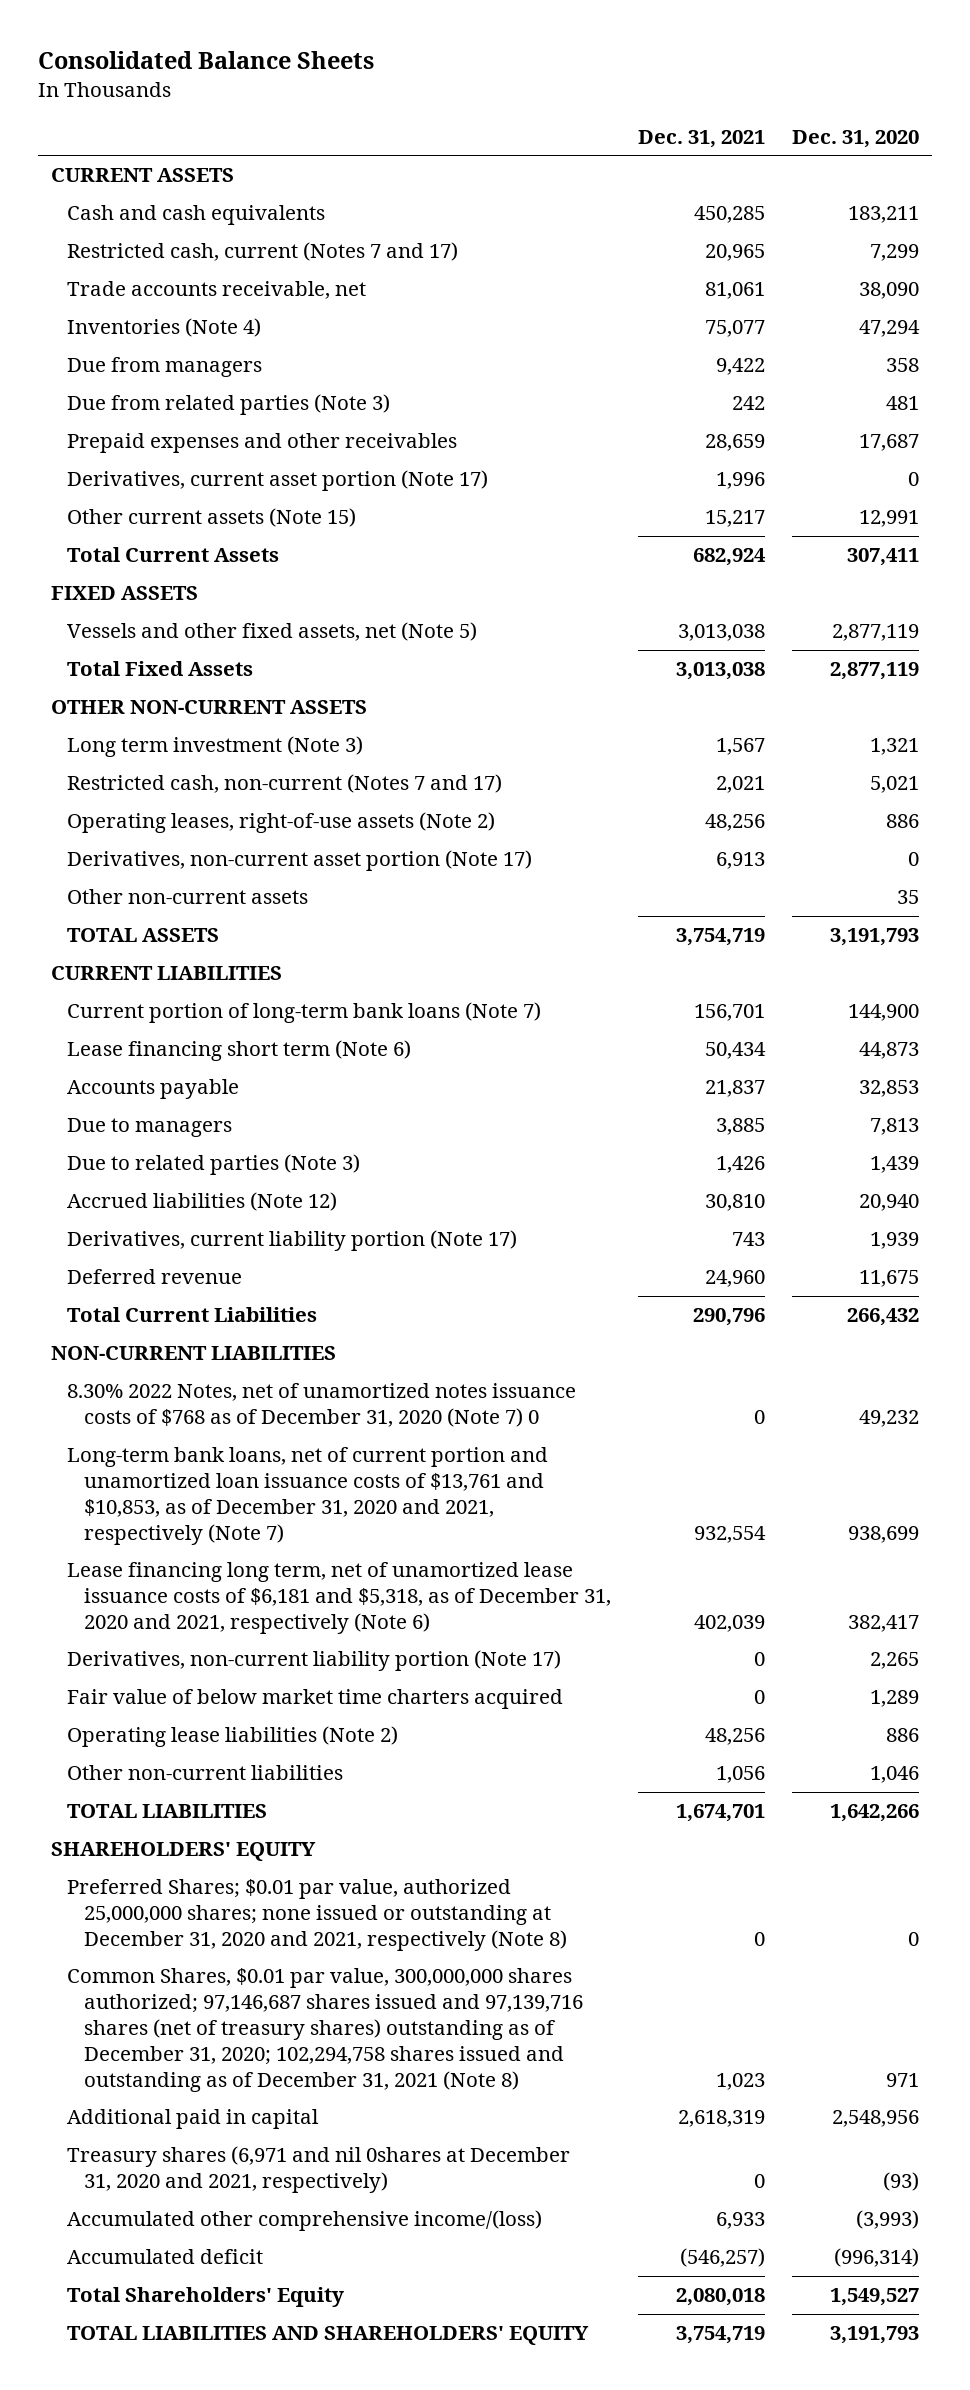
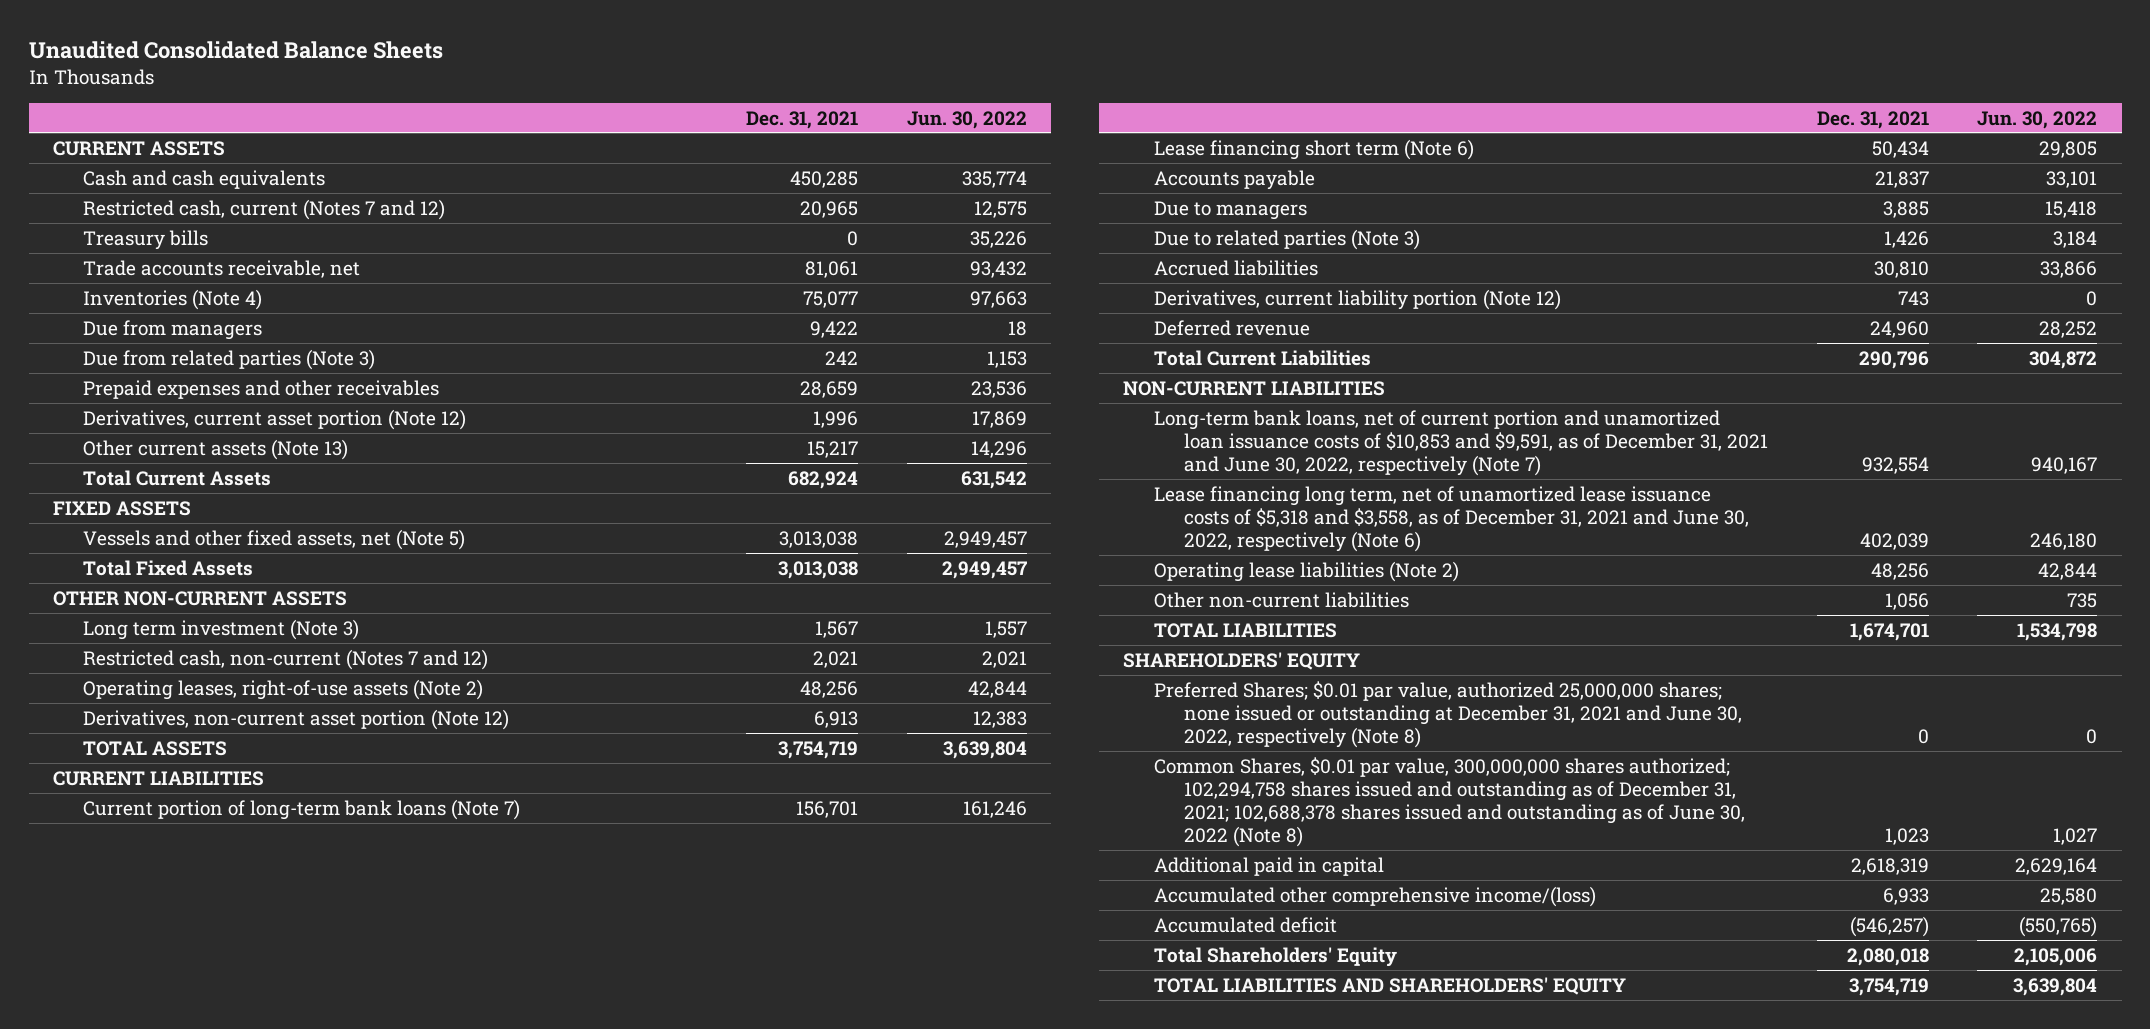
- Consolidated Balance Sheets
+ Unaudited Consolidated Balance Sheets
- | Dec. 31, 2021 | Dec. 31, 2020
+ | Dec. 31, 2021 | Jun. 30, 2022
- Restricted cash, current (Notes 7 and 17) | 20,965 | 7,299
+ Restricted cash, current (Notes 7 and 12) | 20,965 | 12,575
+ Treasury bills | 0 | 35,226
- Derivatives, current asset portion (Note 17) | 1,996 | 0
- Other current assets (Note 15) | 15,217 | 12,991
+ Derivatives, current asset portion (Note 12) | 1,996 | 17,869
+ Other current assets (Note 13) | 15,217 | 14,296
- Restricted cash, non-current (Notes 7 and 17) | 2,021 | 5,021
+ Restricted cash, non-current (Notes 7 and 12) | 2,021 | 2,021
- Derivatives, non-current asset portion (Note 17) | 6,913 | 0
- Other non-current assets | | 35
+ Derivatives, non-current asset portion (Note 12) | 6,913 | 12,383
- Accrued liabilities (Note 12) | 30,810 | 20,940
- Derivatives, current liability portion (Note 17) | 743 | 1,939
+ Accrued liabilities | 30,810 | 33,866
+ Derivatives, current liability portion (Note 12) | 743 | 0
- 8.30% 2022 Notes, net of unamortized notes issuance costs of $768 as of December 31, 2020 (Note 7) 0 | 0 | 49,232
- Long-term bank loans, net of current portion and unamortized loan issuance costs of $13,761 and $10,853, as of December 31, 2020 and 2021, respectively (Note 7) | 932,554 | 938,699
- Lease financing long term, net of unamortized lease issuance costs of $6,181 and $5,318, as of December 31, 2020 and 2021, respectively (Note 6) | 402,039 | 382,417
- Derivatives, non-current liability portion (Note 17) | 0 | 2,265
- Fair value of below market time charters acquired | 0 | 1,289
+ Long-term bank loans, net of current portion and unamortized loan issuance costs of $10,853 and $9,591, as of December 31, 2021 and June 30, 2022, respectively (Note 7) | 932,554 | 940,167
+ Lease financing long term, net of unamortized lease issuance costs of $5,318 and $3,558, as of December 31, 2021 and June 30, 2022, respectively (Note 6) | 402,039 | 246,180
- Preferred Shares; $0.01 par value, authorized 25,000,000 shares; none issued or outstanding at December 31, 2020 and 2021, respectively (Note 8) | 0 | 0
- Common Shares, $0.01 par value, 300,000,000 shares authorized; 97,146,687 shares issued and 97,139,716 shares (net of treasury shares) outstanding as of December 31, 2020; 102,294,758 shares issued and outstanding as of December 31, 2021 (Note 8) | 1,023 | 971
+ Preferred Shares; $0.01 par value, authorized 25,000,000 shares; none issued or outstanding at December 31, 2021 and June 30, 2022, respectively (Note 8) | 0 | 0
+ Common Shares, $0.01 par value, 300,000,000 shares authorized; 102,294,758 shares issued and outstanding as of December 31, 2021; 102,688,378 shares issued and outstanding as of June 30, 2022 (Note 8) | 1,023 | 1,027
- Treasury shares (6,971 and nil 0shares at December 31, 2020 and 2021, respectively) | 0 | (93)

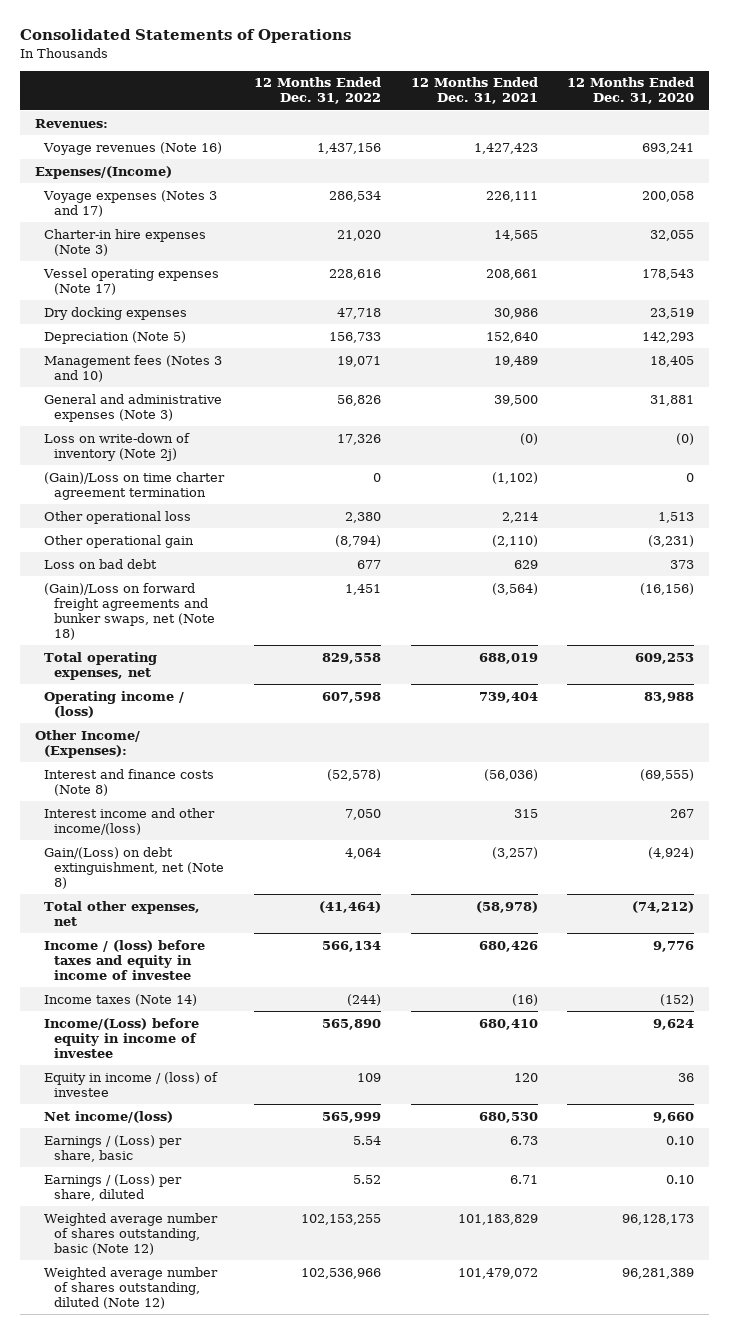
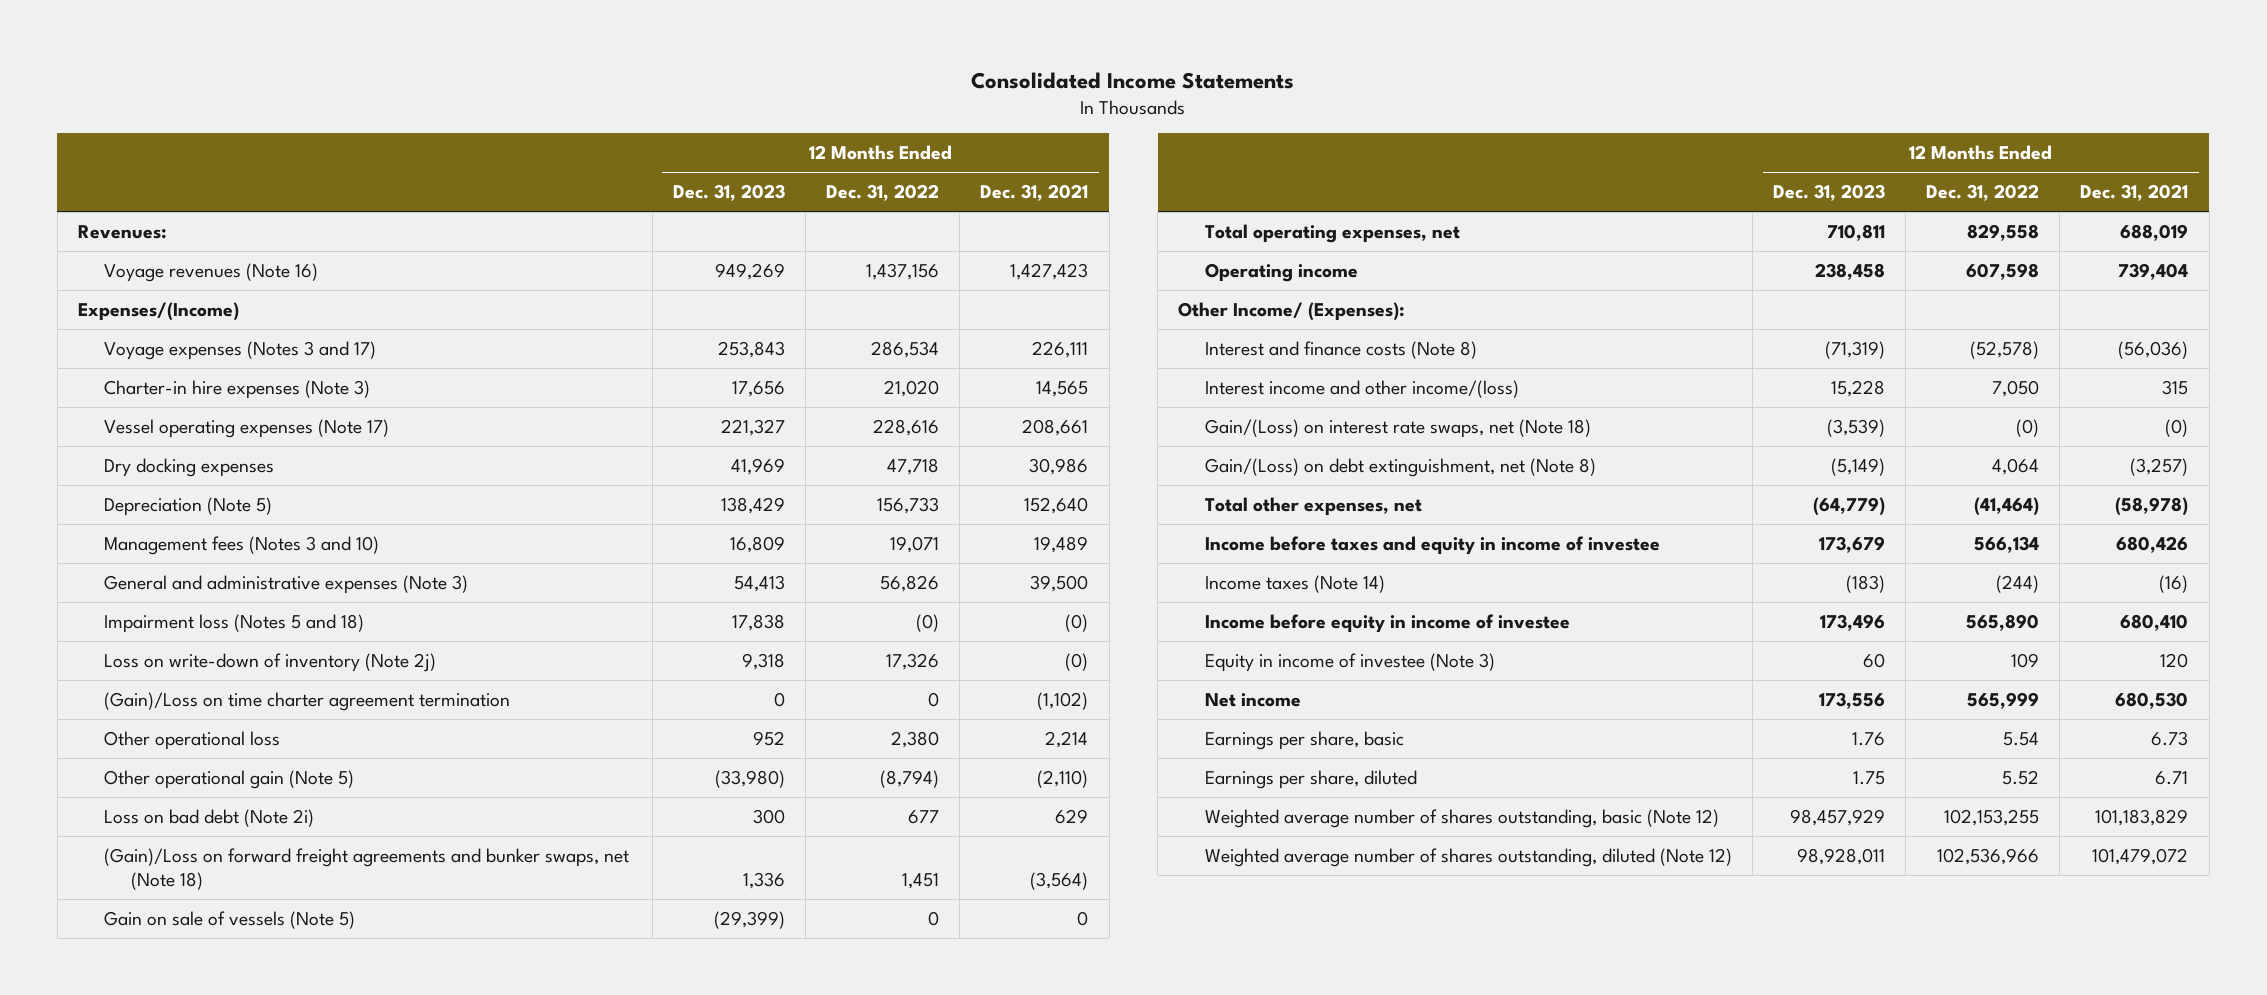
- Consolidated Statements of Operations
+ Consolidated Income Statements
- | 12 Months Ended Dec. 31, 2022 | 12 Months Ended Dec. 31, 2021 | 12 Months Ended Dec. 31, 2020
+ | 12 Months Ended Dec. 31, 2023 | 12 Months Ended Dec. 31, 2022 | 12 Months Ended Dec. 31, 2021
+ Impairment loss (Notes 5 and 18) | 17,838 | (0) | (0)
- Other operational gain | (8,794) | (2,110) | (3,231)
- Loss on bad debt | 677 | 629 | 373
+ Other operational gain (Note 5) | (33,980) | (8,794) | (2,110)
+ Loss on bad debt (Note 2i) | 300 | 677 | 629
+ Gain on sale of vessels (Note 5) | (29,399) | 0 | 0
- Operating income / (loss) | 607,598 | 739,404 | 83,988
+ Operating income | 238,458 | 607,598 | 739,404
+ Gain/(Loss) on interest rate swaps, net (Note 18) | (3,539) | (0) | (0)
- Income / (loss) before taxes and equity in income of investee | 566,134 | 680,426 | 9,776
+ Income before taxes and equity in income of investee | 173,679 | 566,134 | 680,426
- Income/(Loss) before equity in income of investee | 565,890 | 680,410 | 9,624
- Equity in income / (loss) of investee | 109 | 120 | 36
- Net income/(loss) | 565,999 | 680,530 | 9,660
- Earnings / (Loss) per share, basic | 5.54 | 6.73 | 0.10
- Earnings / (Loss) per share, diluted | 5.52 | 6.71 | 0.10
+ Income before equity in income of investee | 173,496 | 565,890 | 680,410
+ Equity in income of investee (Note 3) | 60 | 109 | 120
+ Net income | 173,556 | 565,999 | 680,530
+ Earnings per share, basic | 1.76 | 5.54 | 6.73
+ Earnings per share, diluted | 1.75 | 5.52 | 6.71

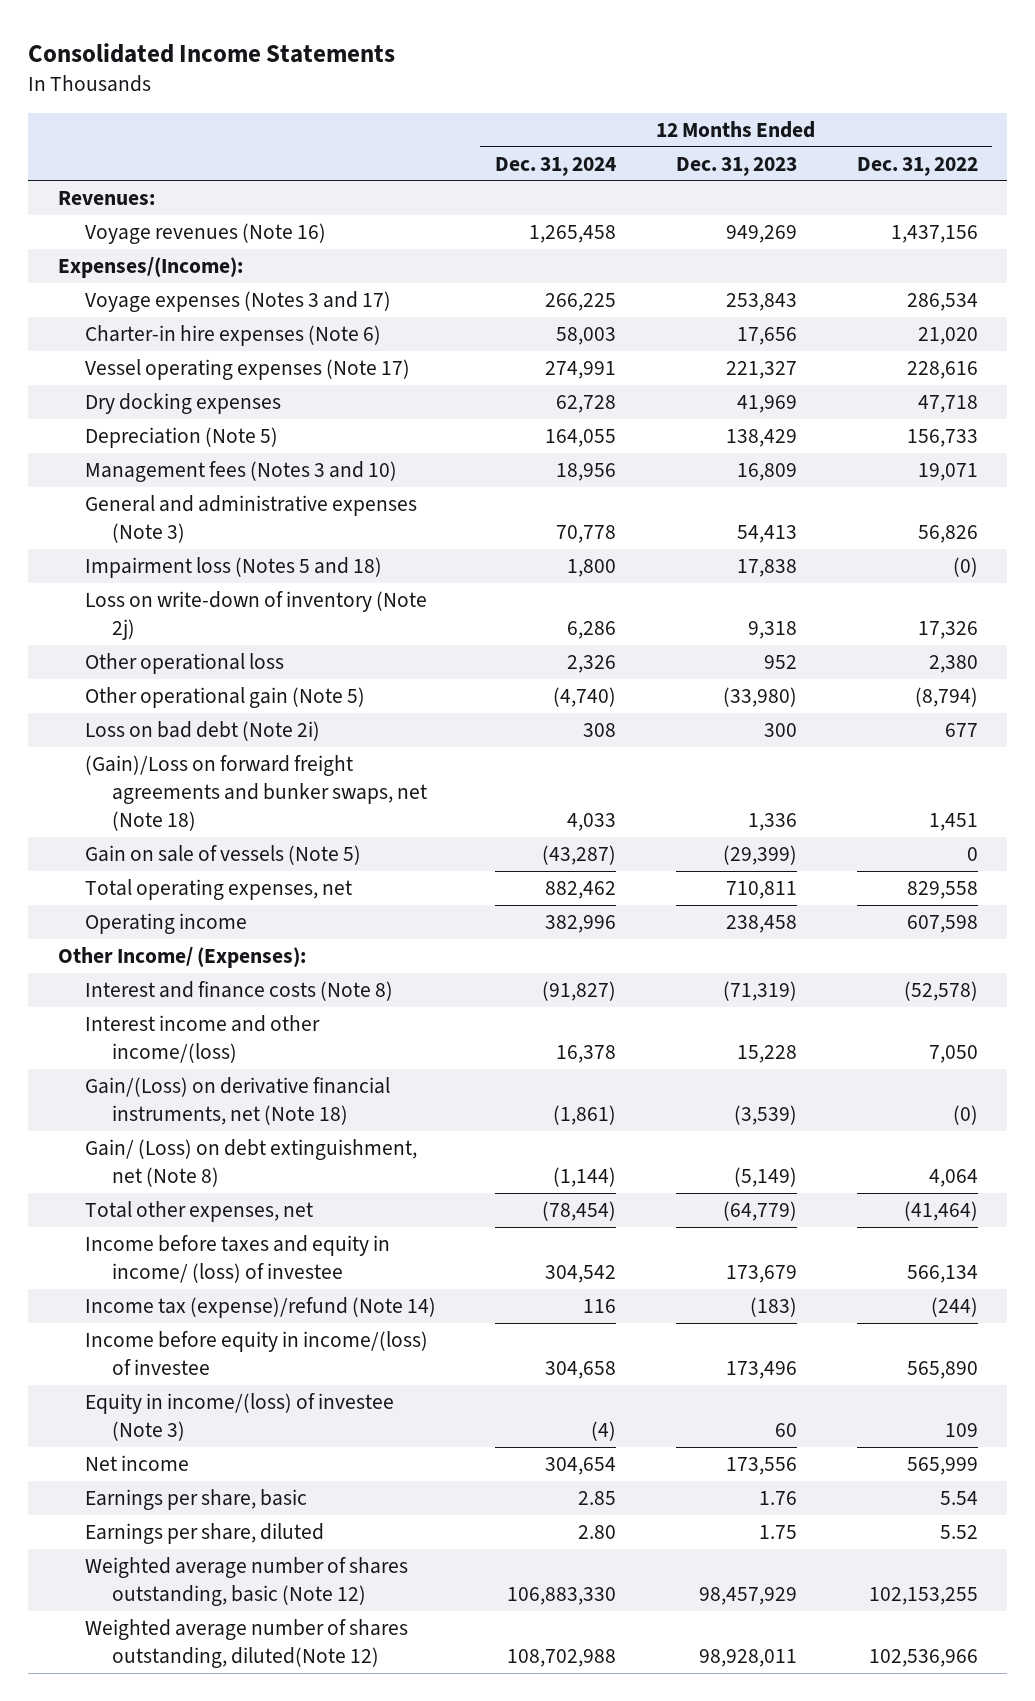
- | 12 Months Ended Dec. 31, 2023 | 12 Months Ended Dec. 31, 2022 | 12 Months Ended Dec. 31, 2021
+ | 12 Months Ended Dec. 31, 2024 | 12 Months Ended Dec. 31, 2023 | 12 Months Ended Dec. 31, 2022
- Expenses/(Income)
+ Expenses/(Income):
- Charter-in hire expenses (Note 3) | 17,656 | 21,020 | 14,565
+ Charter-in hire expenses (Note 6) | 58,003 | 17,656 | 21,020
- (Gain)/Loss on time charter agreement termination | 0 | 0 | (1,102)
- Gain/(Loss) on interest rate swaps, net (Note 18) | (3,539) | (0) | (0)
- Gain/(Loss) on debt extinguishment, net (Note 8) | (5,149) | 4,064 | (3,257)
+ Gain/(Loss) on derivative financial instruments, net (Note 18) | (1,861) | (3,539) | (0)
+ Gain/ (Loss) on debt extinguishment, net (Note 8) | (1,144) | (5,149) | 4,064
- Income before taxes and equity in income of investee | 173,679 | 566,134 | 680,426
- Income taxes (Note 14) | (183) | (244) | (16)
- Income before equity in income of investee | 173,496 | 565,890 | 680,410
- Equity in income of investee (Note 3) | 60 | 109 | 120
+ Income before taxes and equity in income/ (loss) of investee | 304,542 | 173,679 | 566,134
+ Income tax (expense)/refund (Note 14) | 116 | (183) | (244)
+ Income before equity in income/(loss) of investee | 304,658 | 173,496 | 565,890
+ Equity in income/(loss) of investee (Note 3) | (4) | 60 | 109
- Weighted average number of shares outstanding, diluted (Note 12) | 98,928,011 | 102,536,966 | 101,479,072
+ Weighted average number of shares outstanding, diluted(Note 12) | 108,702,988 | 98,928,011 | 102,536,966

